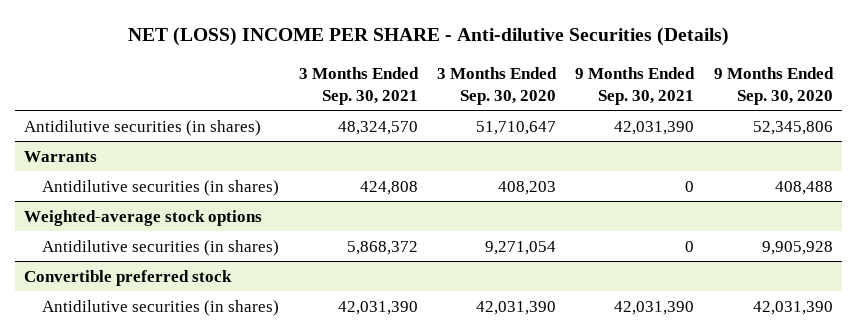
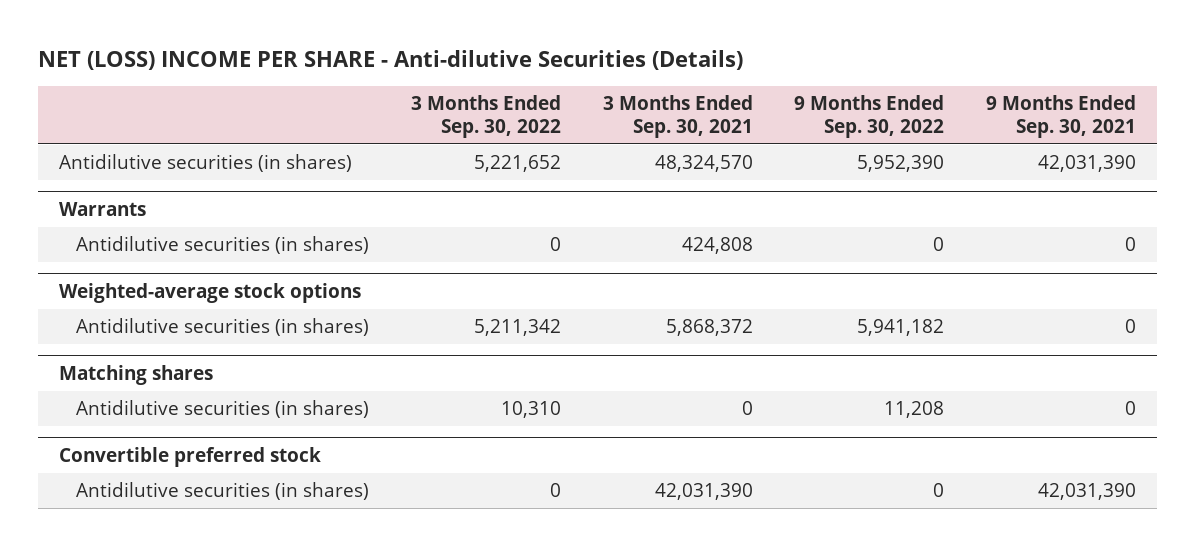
- | 3 Months Ended Sep. 30, 2021 | 3 Months Ended Sep. 30, 2020 | 9 Months Ended Sep. 30, 2021 | 9 Months Ended Sep. 30, 2020
+ | 3 Months Ended Sep. 30, 2022 | 3 Months Ended Sep. 30, 2021 | 9 Months Ended Sep. 30, 2022 | 9 Months Ended Sep. 30, 2021
+ Matching shares
+ Antidilutive securities (in shares) | 10,310 | 0 | 11,208 | 0

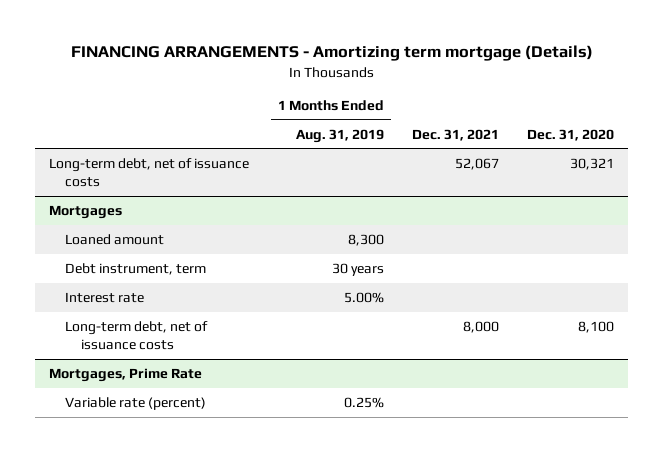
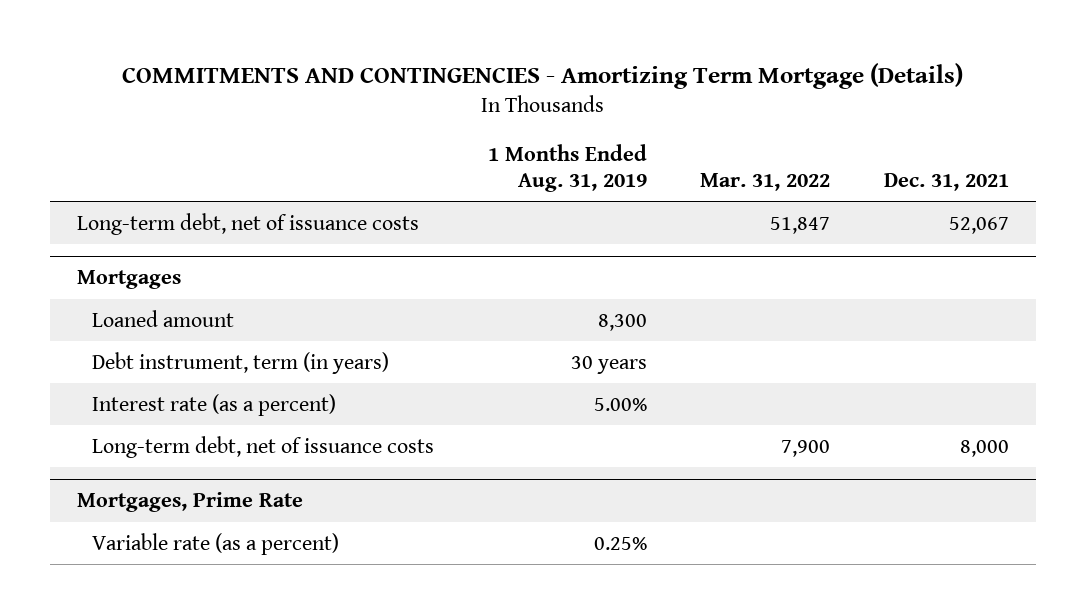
- FINANCING ARRANGEMENTS - Amortizing term mortgage (Details)
+ COMMITMENTS AND CONTINGENCIES - Amortizing Term Mortgage (Details)
- | 1 Months Ended Aug. 31, 2019 | Dec. 31, 2021 | Dec. 31, 2020
+ | 1 Months Ended Aug. 31, 2019 | Mar. 31, 2022 | Dec. 31, 2021
@ Mortgages
- Debt instrument, term | 30 years | |
- Interest rate | 5.00% | |
+ Debt instrument, term (in years) | 30 years | |
+ Interest rate (as a percent) | 5.00% | |
@ Mortgages, Prime Rate
- Variable rate (percent) | 0.25% | |
+ Variable rate (as a percent) | 0.25% | |

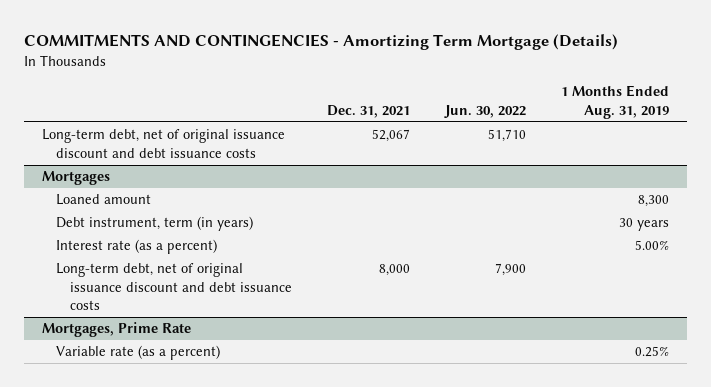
- | 1 Months Ended Aug. 31, 2019 | Mar. 31, 2022 | Dec. 31, 2021
+ | Dec. 31, 2021 | Jun. 30, 2022 | 1 Months Ended Aug. 31, 2019
- Long-term debt, net of issuance costs | | 51,847 | 52,067
+ Long-term debt, net of original issuance discount and debt issuance costs | 52,067 | 51,710 |
@ Mortgages
- Long-term debt, net of issuance costs | | 7,900 | 8,000
+ Long-term debt, net of original issuance discount and debt issuance costs | 8,000 | 7,900 |

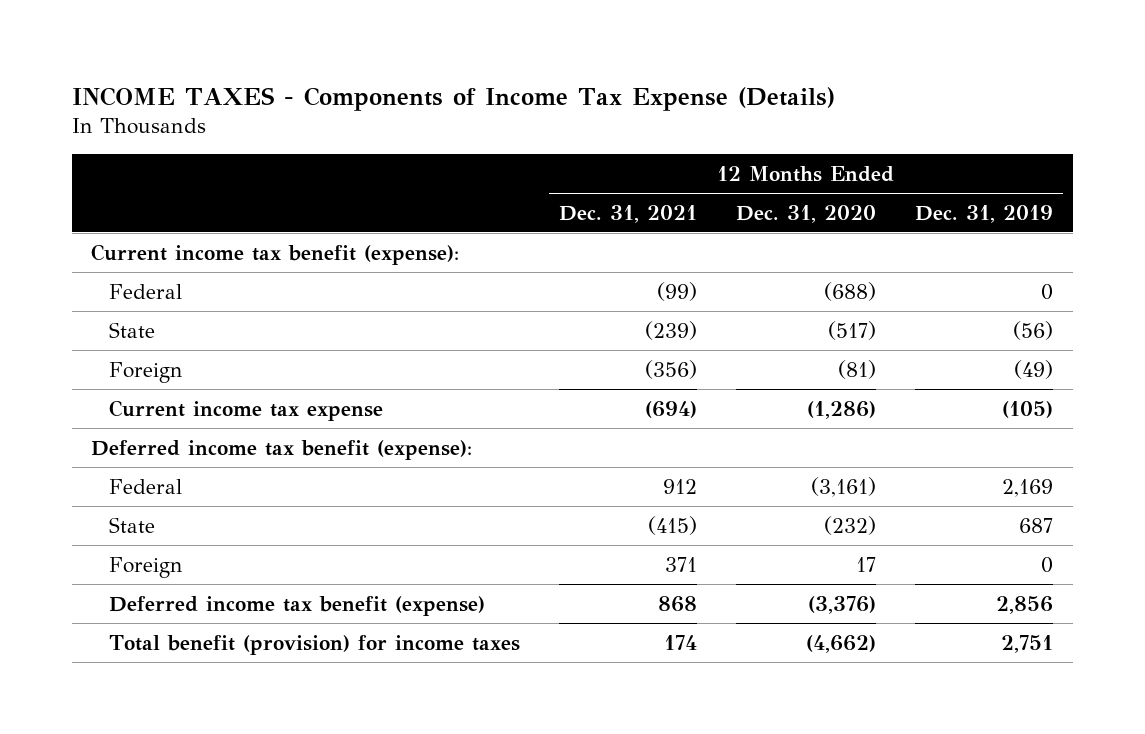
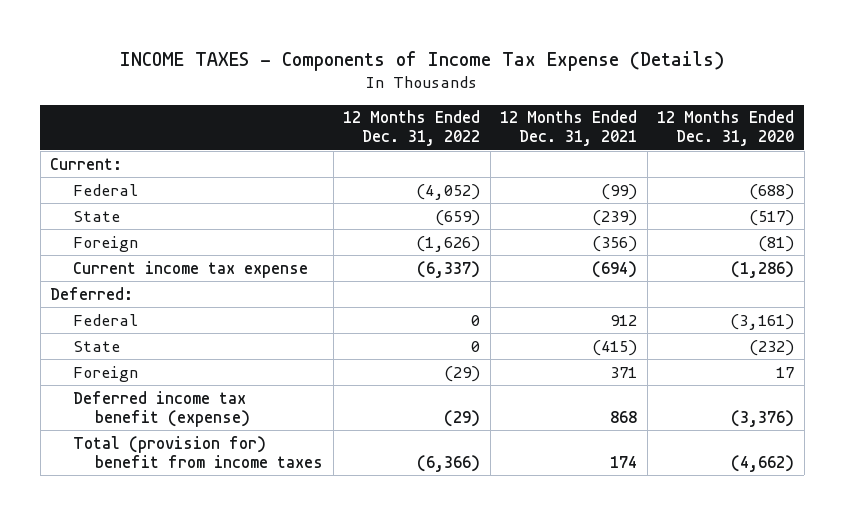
- | 12 Months Ended Dec. 31, 2021 | 12 Months Ended Dec. 31, 2020 | 12 Months Ended Dec. 31, 2019
+ | 12 Months Ended Dec. 31, 2022 | 12 Months Ended Dec. 31, 2021 | 12 Months Ended Dec. 31, 2020
- Current income tax benefit (expense):
+ Current:
- Deferred income tax benefit (expense):
+ Deferred:
- Total benefit (provision) for income taxes | 174 | (4,662) | 2,751
+ Total (provision for) benefit from income taxes | (6,366) | 174 | (4,662)

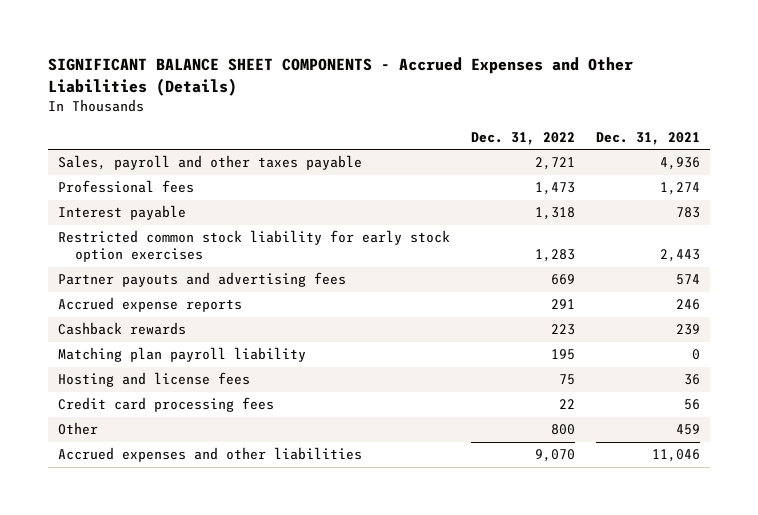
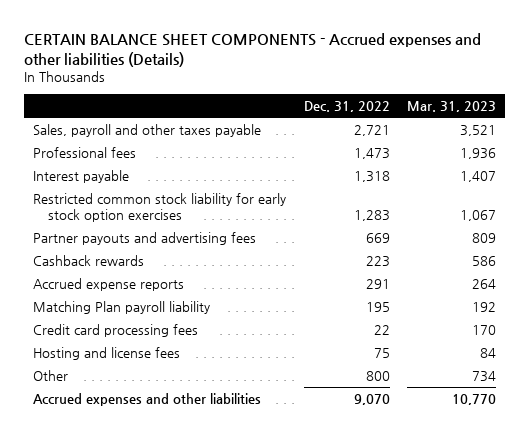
- SIGNIFICANT BALANCE SHEET COMPONENTS - Accrued Expenses and Other Liabilities (Details)
+ CERTAIN BALANCE SHEET COMPONENTS - Accrued expenses and other liabilities (Details)
- | Dec. 31, 2022 | Dec. 31, 2021
+ | Dec. 31, 2022 | Mar. 31, 2023
- Matching plan payroll liability | 195 | 0
moved down: Accrued expense reports | 291 | 264
+ Matching Plan payroll liability | 195 | 192
moved down: Hosting and license fees | 75 | 84

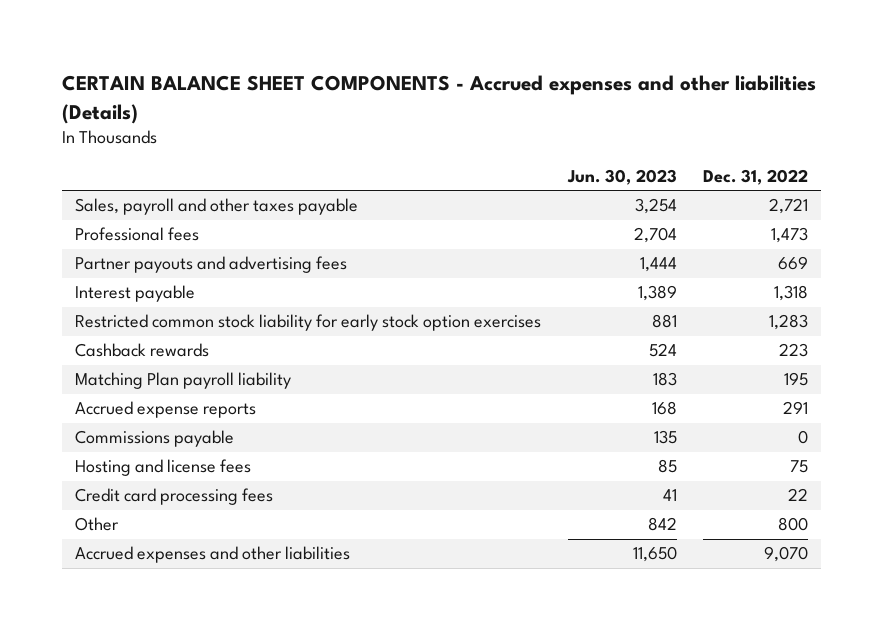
- | Dec. 31, 2022 | Mar. 31, 2023
+ | Jun. 30, 2023 | Dec. 31, 2022
moved up: Partner payouts and advertising fees | 1,444 | 669
moved down: Accrued expense reports | 168 | 291
+ Commissions payable | 135 | 0
moved down: Credit card processing fees | 41 | 22

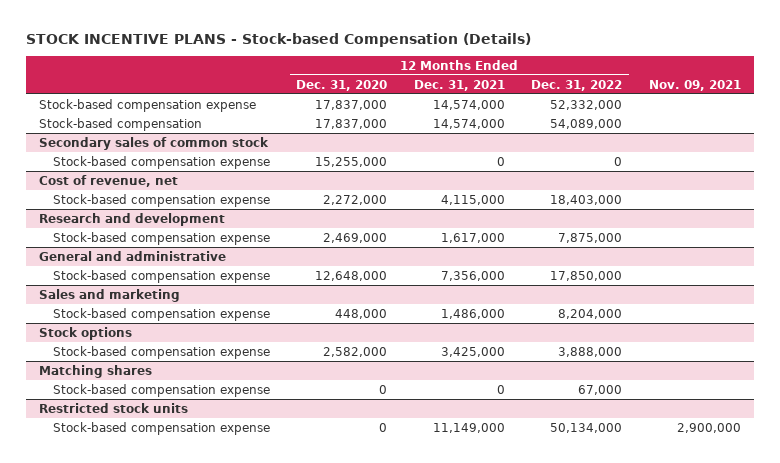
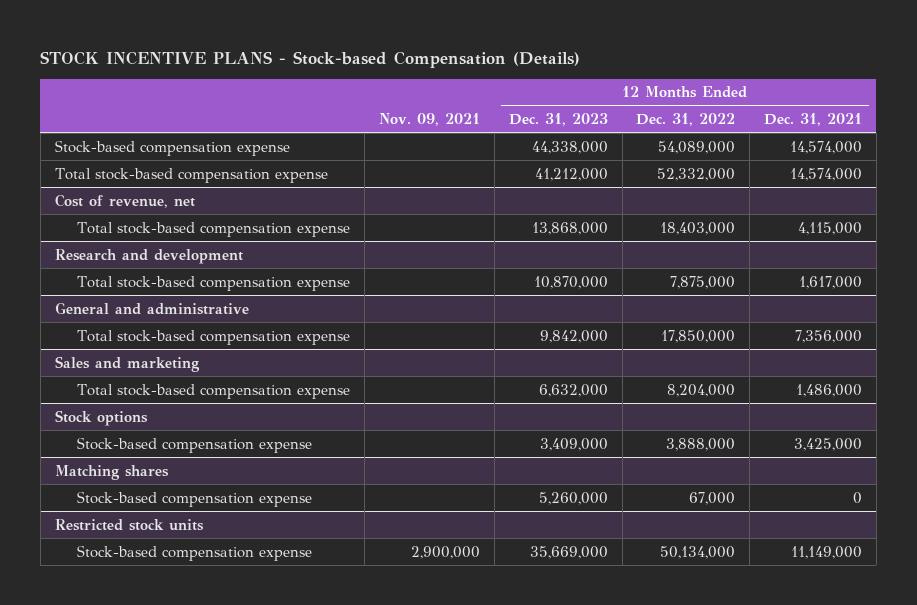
- | 12 Months Ended Dec. 31, 2020 | 12 Months Ended Dec. 31, 2021 | 12 Months Ended Dec. 31, 2022 | Nov. 09, 2021
+ | Nov. 09, 2021 | 12 Months Ended Dec. 31, 2023 | 12 Months Ended Dec. 31, 2022 | 12 Months Ended Dec. 31, 2021
- Stock-based compensation expense | 17,837,000 | 14,574,000 | 52,332,000 |
- Stock-based compensation | 17,837,000 | 14,574,000 | 54,089,000 |
- Secondary sales of common stock
- Stock-based compensation expense | 15,255,000 | 0 | 0 |
+ Stock-based compensation expense | | 44,338,000 | 54,089,000 | 14,574,000
+ Total stock-based compensation expense | | 41,212,000 | 52,332,000 | 14,574,000
@ Cost of revenue, net
- Stock-based compensation expense | 2,272,000 | 4,115,000 | 18,403,000 |
+ Total stock-based compensation expense | | 13,868,000 | 18,403,000 | 4,115,000
@ Research and development
- Stock-based compensation expense | 2,469,000 | 1,617,000 | 7,875,000 |
+ Total stock-based compensation expense | | 10,870,000 | 7,875,000 | 1,617,000
@ General and administrative
- Stock-based compensation expense | 12,648,000 | 7,356,000 | 17,850,000 |
+ Total stock-based compensation expense | | 9,842,000 | 17,850,000 | 7,356,000
@ Sales and marketing
- Stock-based compensation expense | 448,000 | 1,486,000 | 8,204,000 |
+ Total stock-based compensation expense | | 6,632,000 | 8,204,000 | 1,486,000

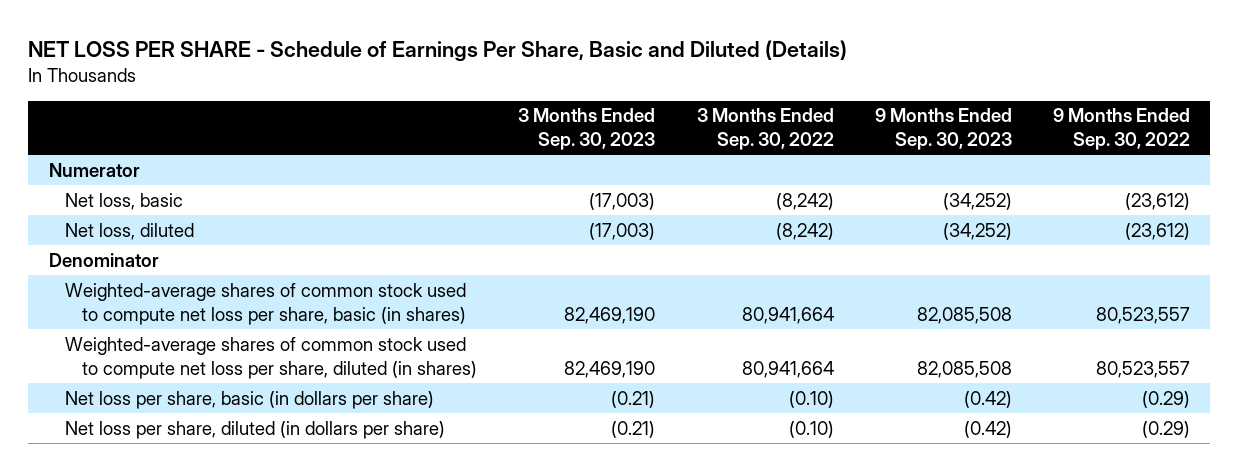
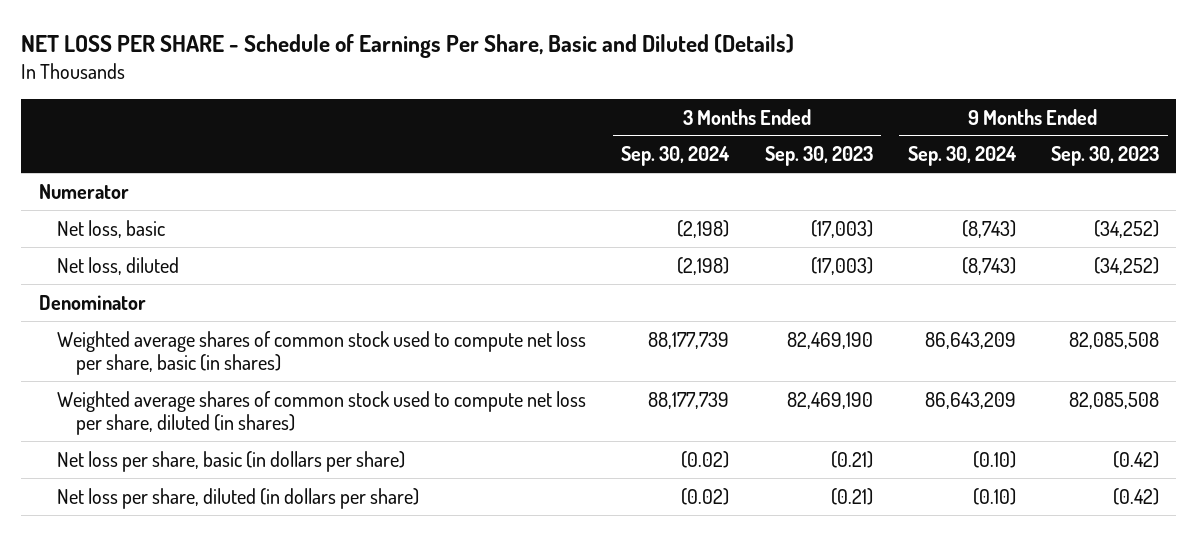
- | 3 Months Ended Sep. 30, 2023 | 3 Months Ended Sep. 30, 2022 | 9 Months Ended Sep. 30, 2023 | 9 Months Ended Sep. 30, 2022
+ | 3 Months Ended Sep. 30, 2024 | 3 Months Ended Sep. 30, 2023 | 9 Months Ended Sep. 30, 2024 | 9 Months Ended Sep. 30, 2023
- Weighted-average shares of common stock used to compute net loss per share, basic (in shares) | 82,469,190 | 80,941,664 | 82,085,508 | 80,523,557
- Weighted-average shares of common stock used to compute net loss per share, diluted (in shares) | 82,469,190 | 80,941,664 | 82,085,508 | 80,523,557
+ Weighted average shares of common stock used to compute net loss per share, basic (in shares) | 88,177,739 | 82,469,190 | 86,643,209 | 82,085,508
+ Weighted average shares of common stock used to compute net loss per share, diluted (in shares) | 88,177,739 | 82,469,190 | 86,643,209 | 82,085,508

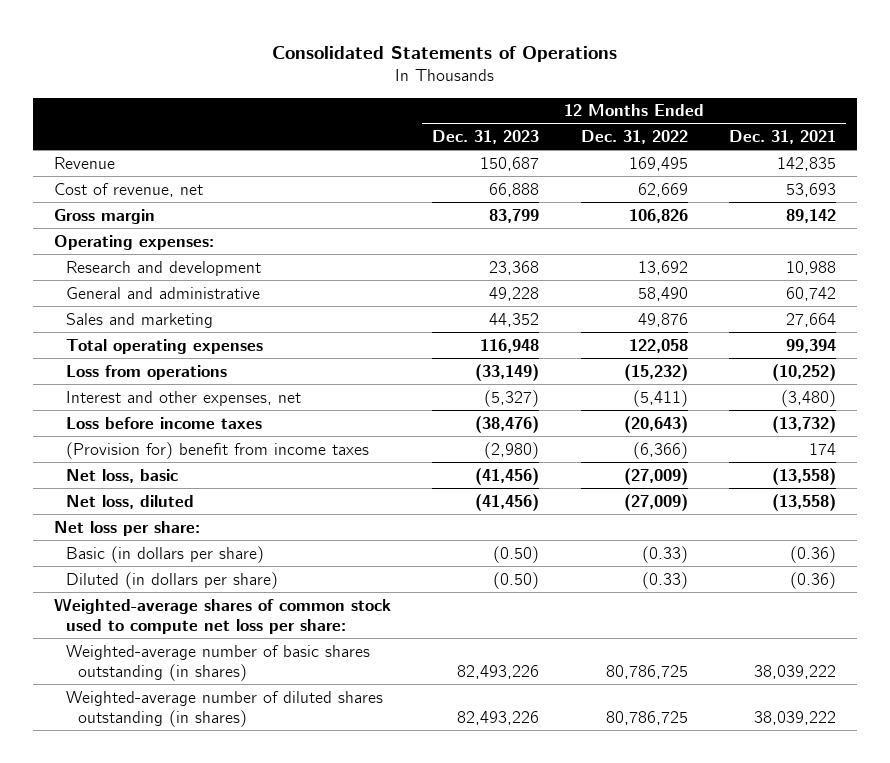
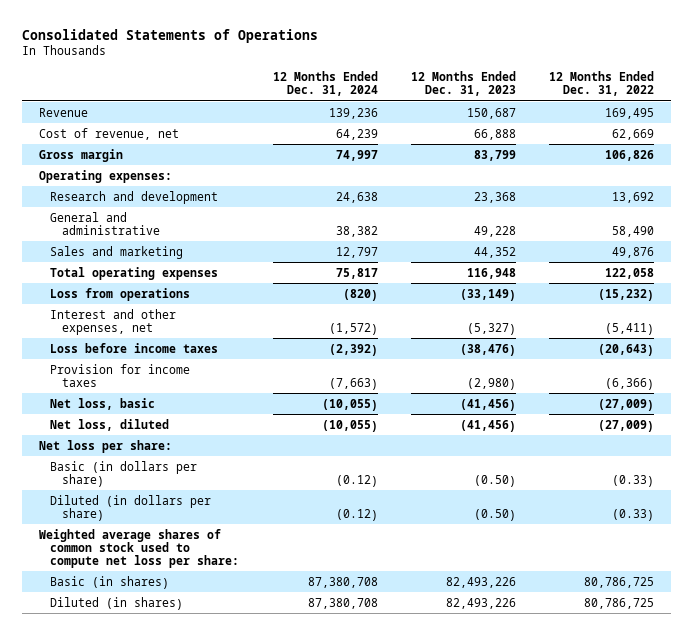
- | 12 Months Ended Dec. 31, 2023 | 12 Months Ended Dec. 31, 2022 | 12 Months Ended Dec. 31, 2021
+ | 12 Months Ended Dec. 31, 2024 | 12 Months Ended Dec. 31, 2023 | 12 Months Ended Dec. 31, 2022
- (Provision for) benefit from income taxes | (2,980) | (6,366) | 174
+ Provision for income taxes | (7,663) | (2,980) | (6,366)
- Weighted-average shares of common stock used to compute net loss per share:
- Weighted-average number of basic shares outstanding (in shares) | 82,493,226 | 80,786,725 | 38,039,222
- Weighted-average number of diluted shares outstanding (in shares) | 82,493,226 | 80,786,725 | 38,039,222
+ Weighted average shares of common stock used to compute net loss per share:
+ Basic (in shares) | 87,380,708 | 82,493,226 | 80,786,725
+ Diluted (in shares) | 87,380,708 | 82,493,226 | 80,786,725

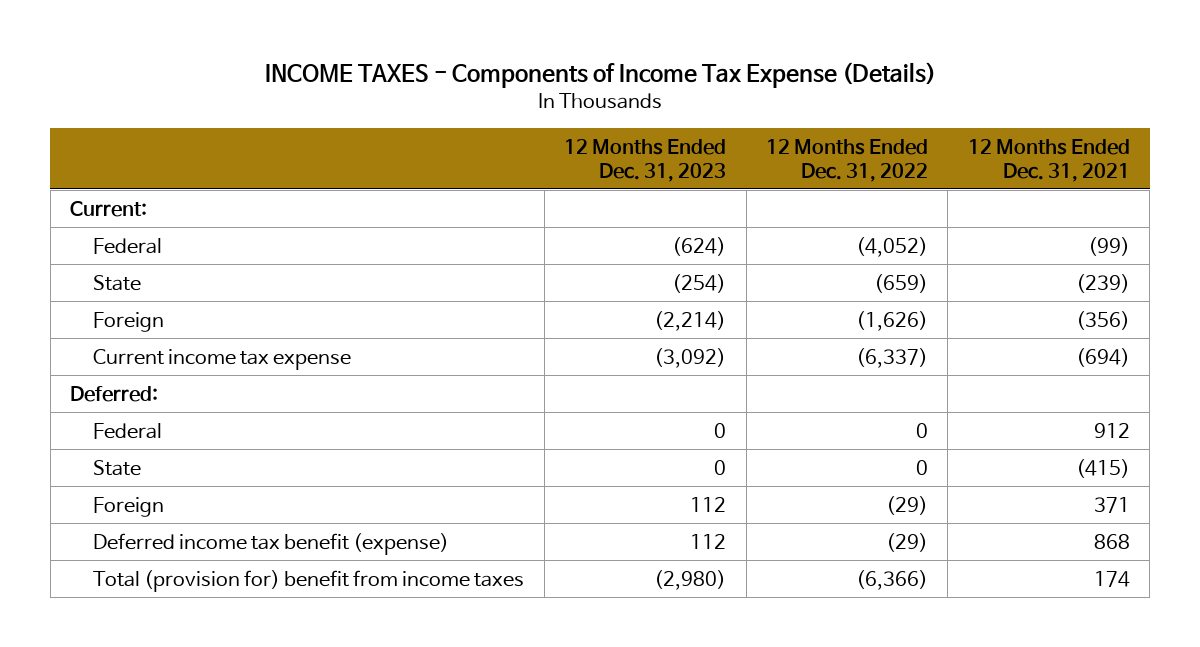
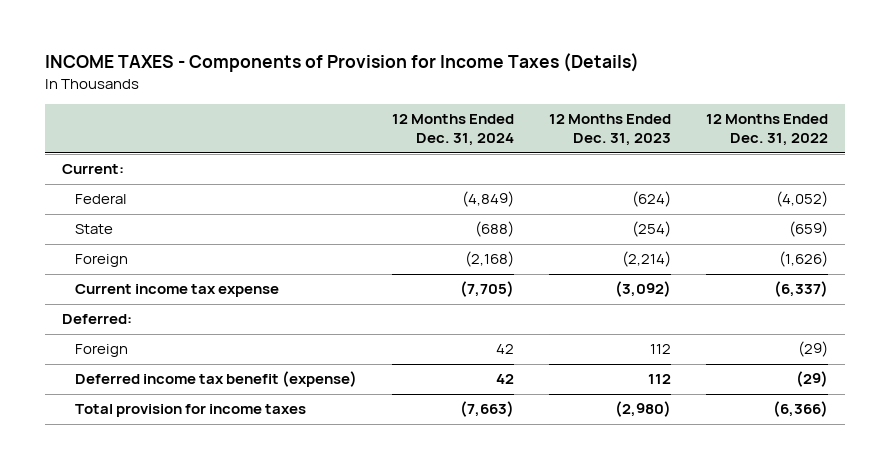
- INCOME TAXES - Components of Income Tax Expense (Details)
+ INCOME TAXES - Components of Provision for Income Taxes (Details)
- | 12 Months Ended Dec. 31, 2023 | 12 Months Ended Dec. 31, 2022 | 12 Months Ended Dec. 31, 2021
+ | 12 Months Ended Dec. 31, 2024 | 12 Months Ended Dec. 31, 2023 | 12 Months Ended Dec. 31, 2022
- Federal | 0 | 0 | 912
- State | 0 | 0 | (415)
- Total (provision for) benefit from income taxes | (2,980) | (6,366) | 174
+ Total provision for income taxes | (7,663) | (2,980) | (6,366)

